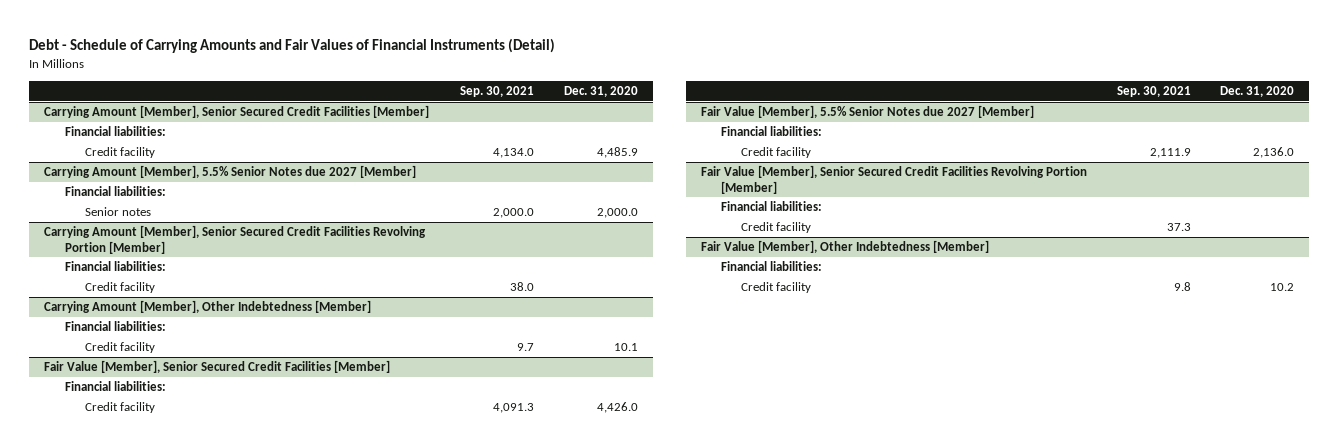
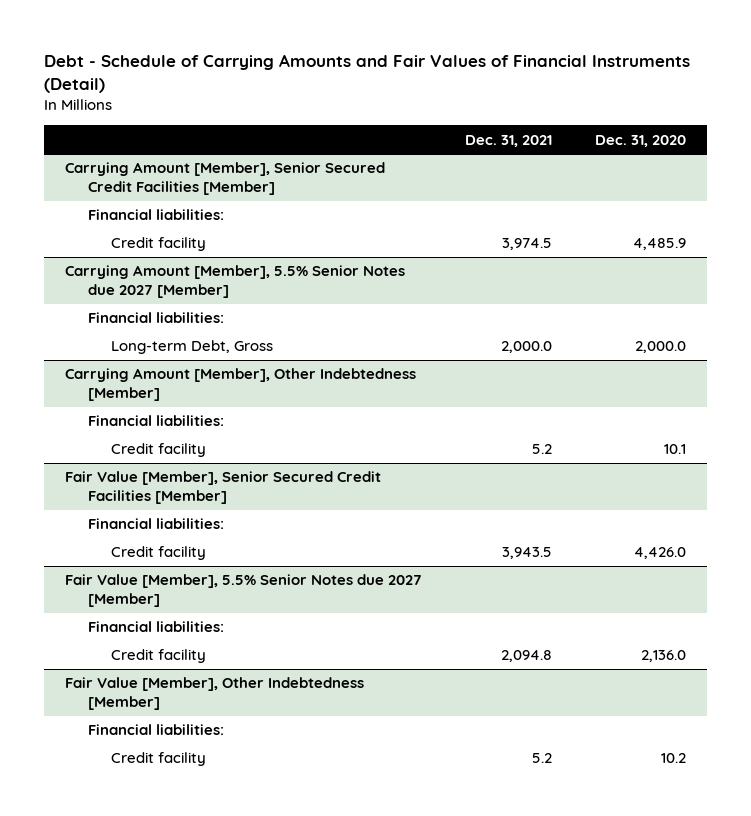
- | Sep. 30, 2021 | Dec. 31, 2020
+ | Dec. 31, 2021 | Dec. 31, 2020
@ Carrying Amount [Member], 5.5% Senior Notes due 2027 [Member]
- Senior notes | 2,000.0 | 2,000.0
- Carrying Amount [Member], Senior Secured Credit Facilities Revolving Portion [Member]
- Financial liabilities:
- Credit facility | 38.0 |
@ Carrying Amount [Member], 5.5% Senior Notes due 2027 [Member]
+ Long-term Debt, Gross | 2,000.0 | 2,000.0
- Fair Value [Member], Senior Secured Credit Facilities Revolving Portion [Member]
- Financial liabilities:
- Credit facility | 37.3 |

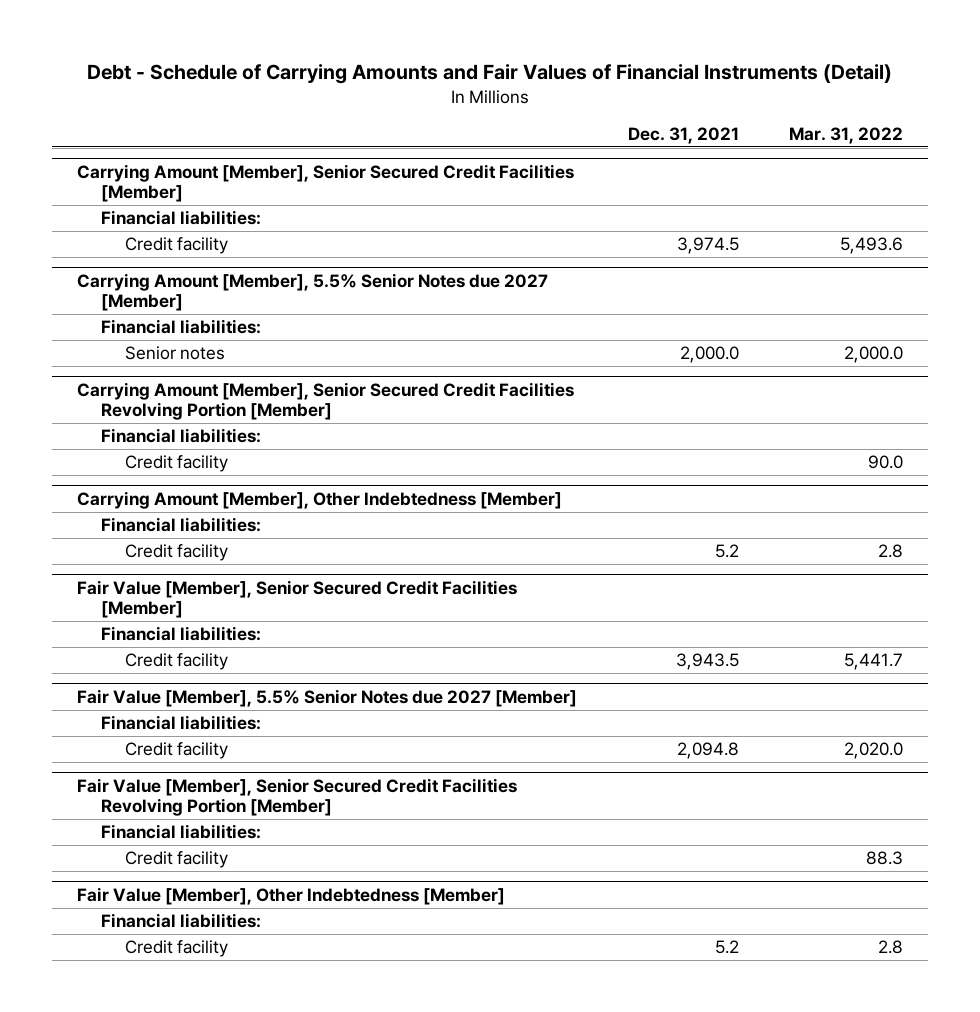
- | Dec. 31, 2021 | Dec. 31, 2020
+ | Dec. 31, 2021 | Mar. 31, 2022
@ Carrying Amount [Member], 5.5% Senior Notes due 2027 [Member]
- Long-term Debt, Gross | 2,000.0 | 2,000.0
+ Senior notes | 2,000.0 | 2,000.0
+ Carrying Amount [Member], Senior Secured Credit Facilities Revolving Portion [Member]
+ Financial liabilities:
+ Credit facility | | 90.0
+ Fair Value [Member], Senior Secured Credit Facilities Revolving Portion [Member]
+ Financial liabilities:
+ Credit facility | | 88.3

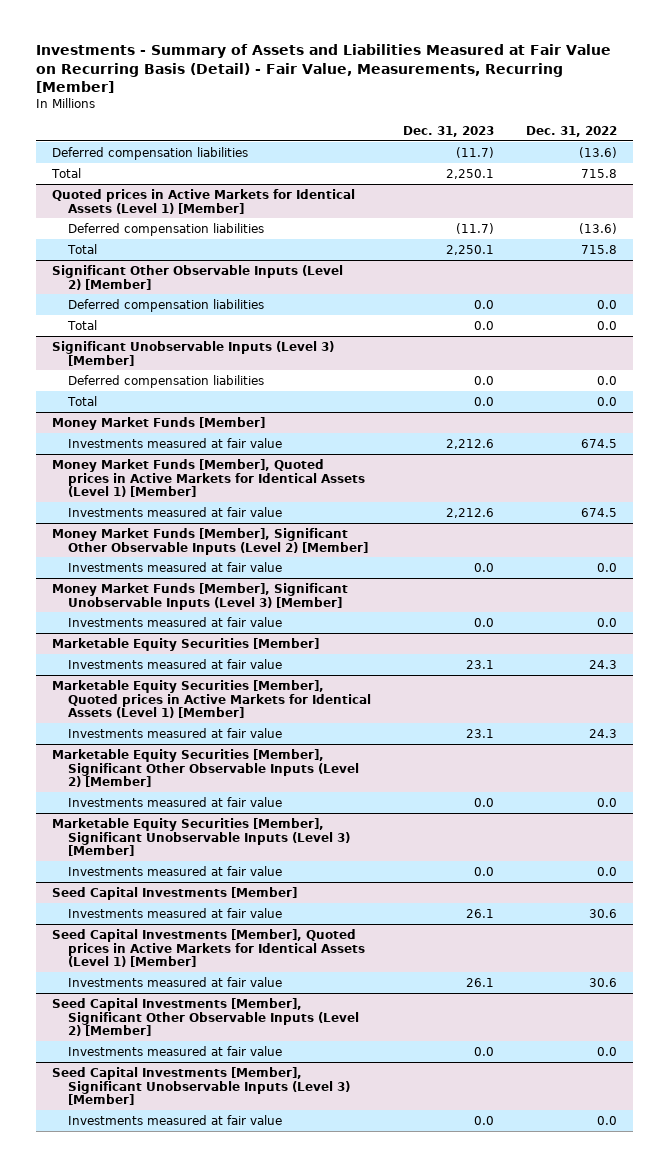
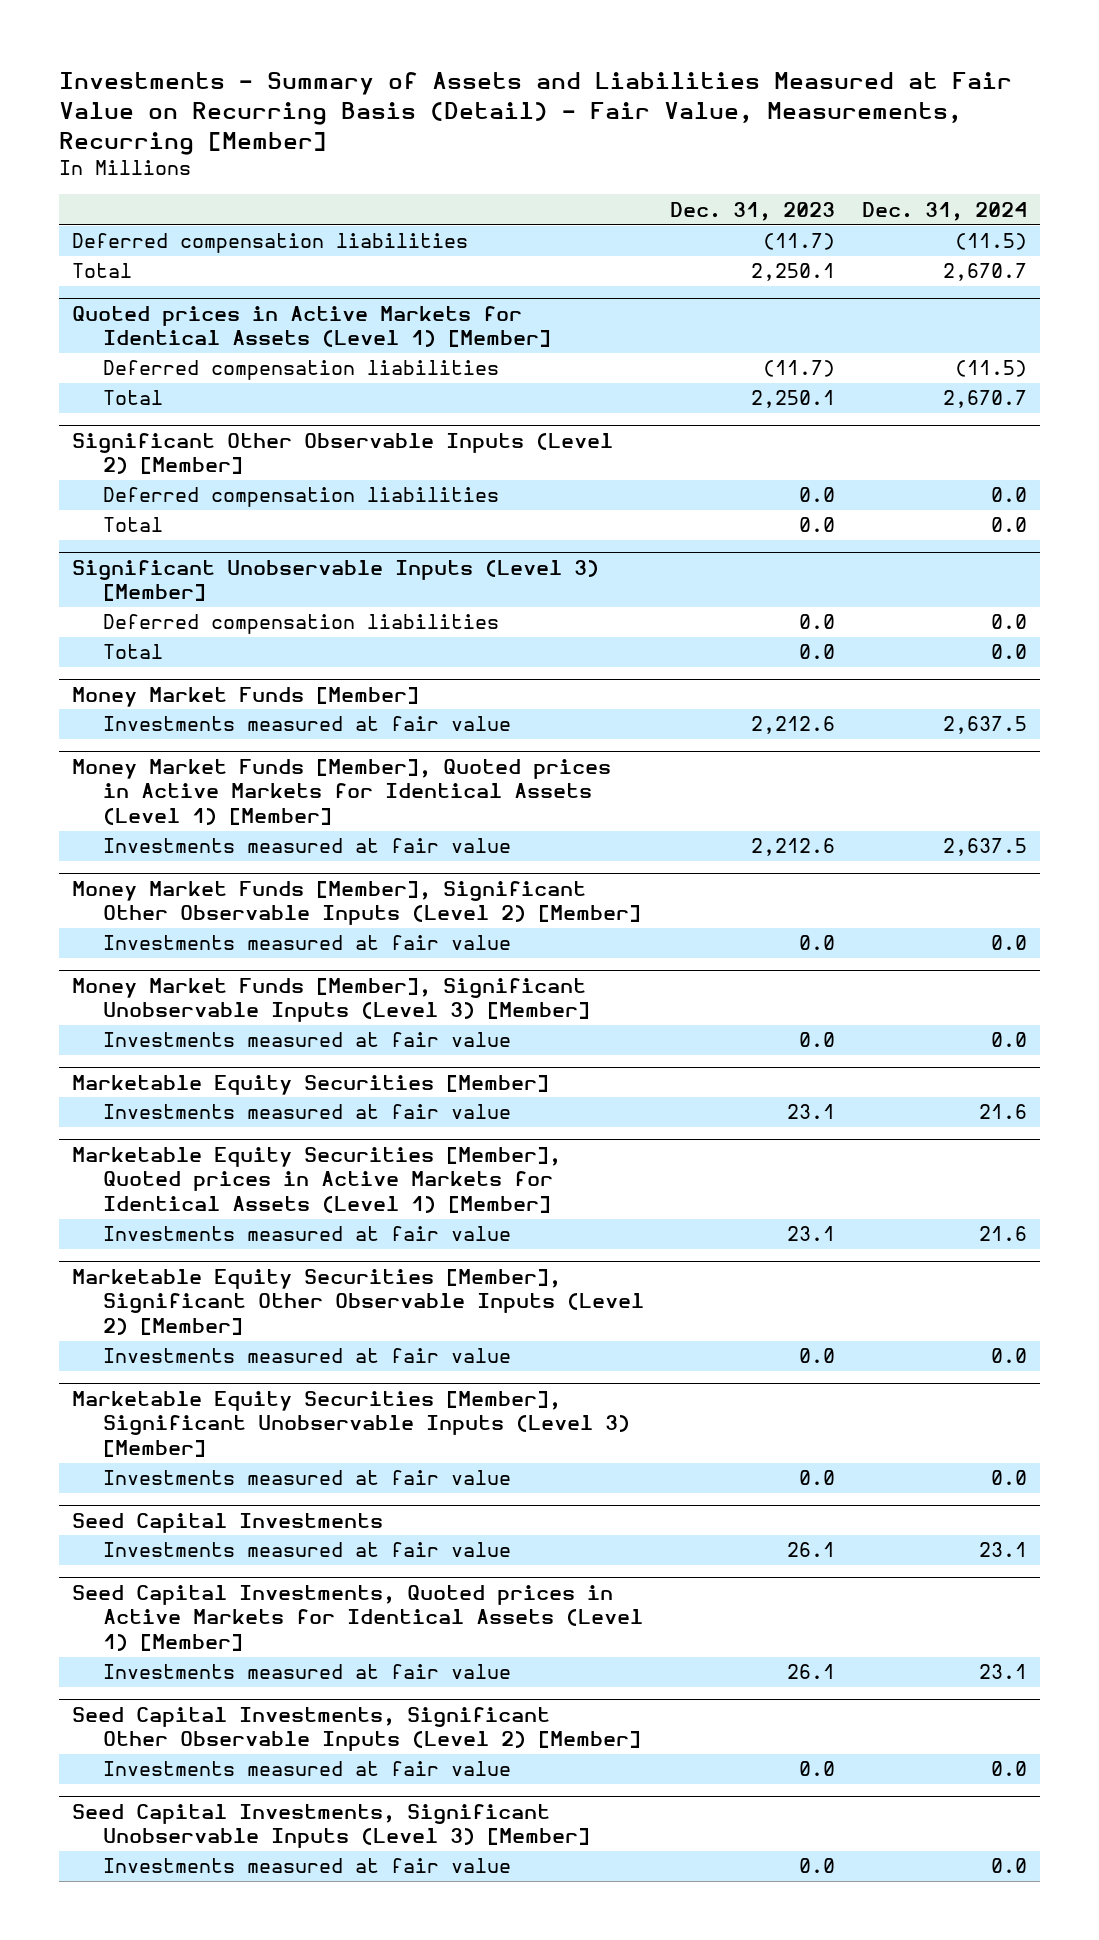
- | Dec. 31, 2023 | Dec. 31, 2022
+ | Dec. 31, 2023 | Dec. 31, 2024
- Seed Capital Investments [Member]
+ Seed Capital Investments
- Seed Capital Investments [Member], Quoted prices in Active Markets for Identical Assets (Level 1) [Member]
+ Seed Capital Investments, Quoted prices in Active Markets for Identical Assets (Level 1) [Member]
- Seed Capital Investments [Member], Significant Other Observable Inputs (Level 2) [Member]
+ Seed Capital Investments, Significant Other Observable Inputs (Level 2) [Member]
- Seed Capital Investments [Member], Significant Unobservable Inputs (Level 3) [Member]
+ Seed Capital Investments, Significant Unobservable Inputs (Level 3) [Member]

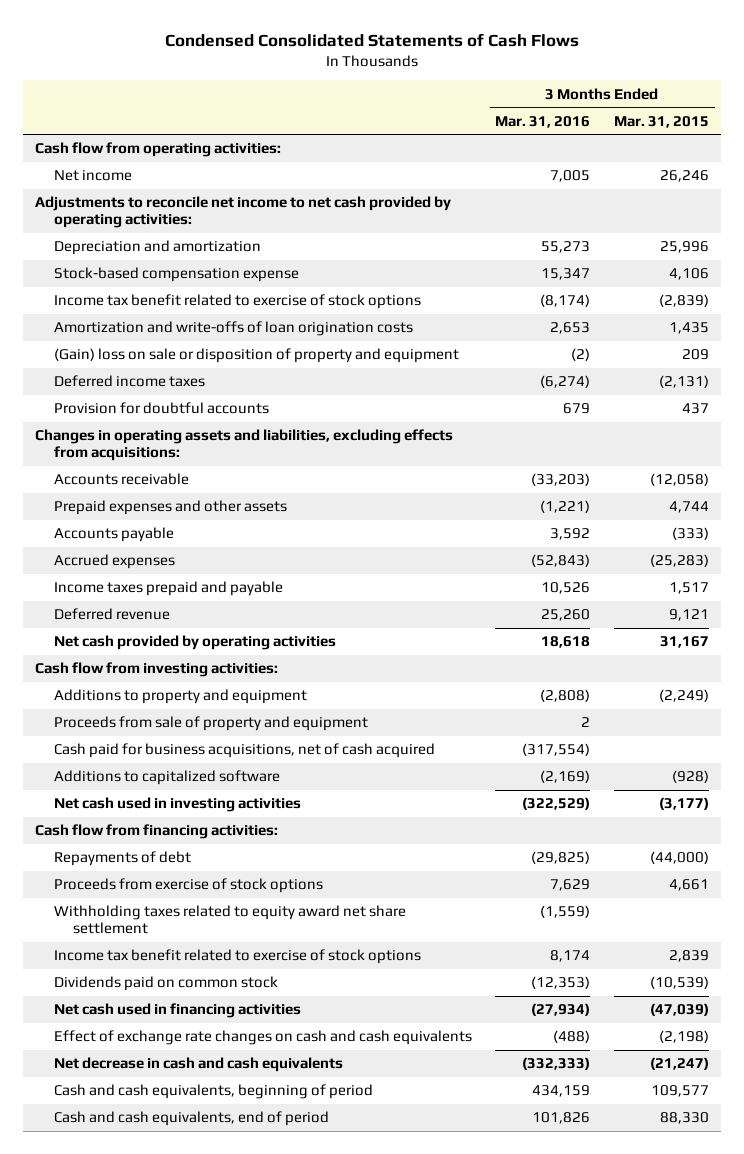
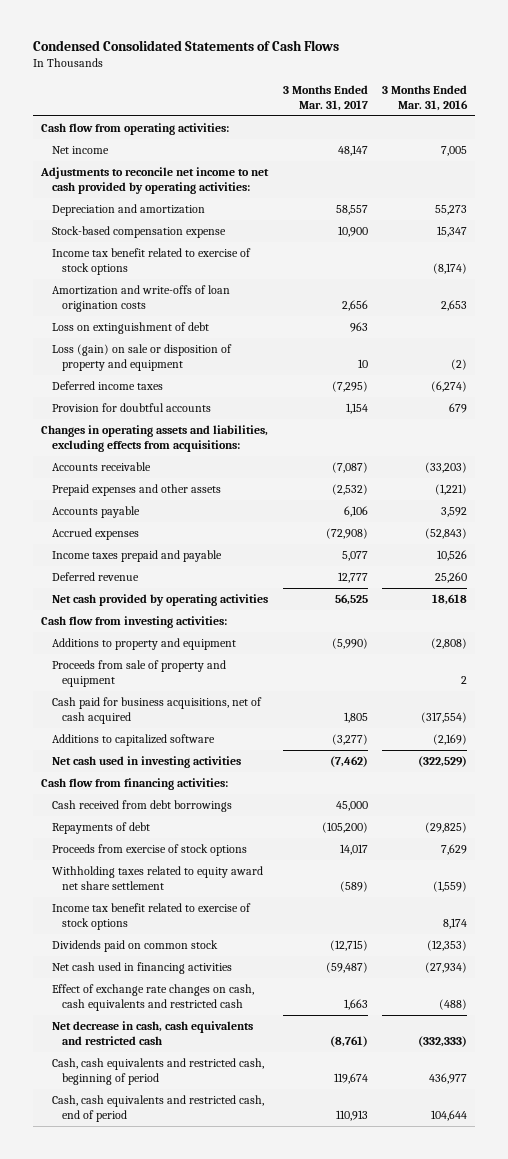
- | 3 Months Ended Mar. 31, 2016 | 3 Months Ended Mar. 31, 2015
+ | 3 Months Ended Mar. 31, 2017 | 3 Months Ended Mar. 31, 2016
- (Gain) loss on sale or disposition of property and equipment | (2) | 209
+ Loss on extinguishment of debt | 963 |
+ Loss (gain) on sale or disposition of property and equipment | 10 | (2)
+ Cash received from debt borrowings | 45,000 |
- Effect of exchange rate changes on cash and cash equivalents | (488) | (2,198)
- Net decrease in cash and cash equivalents | (332,333) | (21,247)
- Cash and cash equivalents, beginning of period | 434,159 | 109,577
- Cash and cash equivalents, end of period | 101,826 | 88,330
+ Effect of exchange rate changes on cash, cash equivalents and restricted cash | 1,663 | (488)
+ Net decrease in cash, cash equivalents and restricted cash | (8,761) | (332,333)
+ Cash, cash equivalents and restricted cash, beginning of period | 119,674 | 436,977
+ Cash, cash equivalents and restricted cash, end of period | 110,913 | 104,644

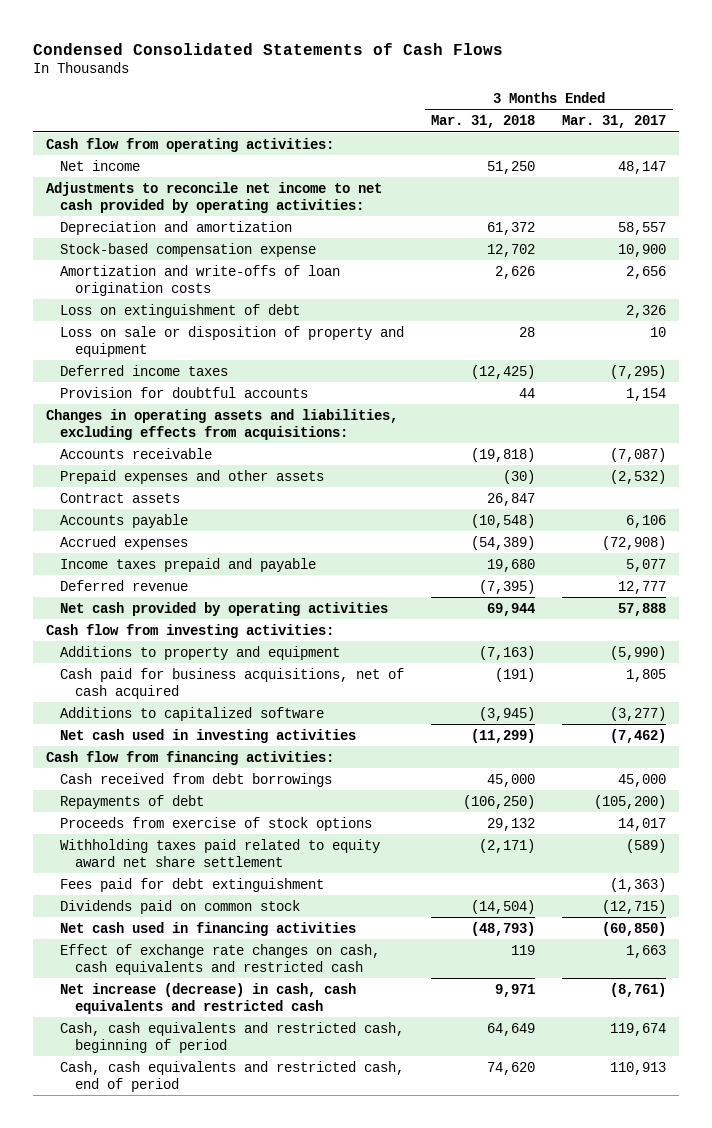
- | 3 Months Ended Mar. 31, 2017 | 3 Months Ended Mar. 31, 2016
+ | 3 Months Ended Mar. 31, 2018 | 3 Months Ended Mar. 31, 2017
- Income tax benefit related to exercise of stock options | | (8,174)
- Loss on extinguishment of debt | 963 |
- Loss (gain) on sale or disposition of property and equipment | 10 | (2)
+ Loss on extinguishment of debt | | 2,326
+ Loss on sale or disposition of property and equipment | 28 | 10
+ Contract assets | 26,847 |
- Net cash provided by operating activities | 56,525 | 18,618
+ Net cash provided by operating activities | 69,944 | 57,888
- Proceeds from sale of property and equipment | | 2
- Withholding taxes related to equity award net share settlement | (589) | (1,559)
- Income tax benefit related to exercise of stock options | | 8,174
+ Withholding taxes paid related to equity award net share settlement | (2,171) | (589)
+ Fees paid for debt extinguishment | | (1,363)
- Net cash used in financing activities | (59,487) | (27,934)
+ Net cash used in financing activities | (48,793) | (60,850)
- Net decrease in cash, cash equivalents and restricted cash | (8,761) | (332,333)
+ Net increase (decrease) in cash, cash equivalents and restricted cash | 9,971 | (8,761)

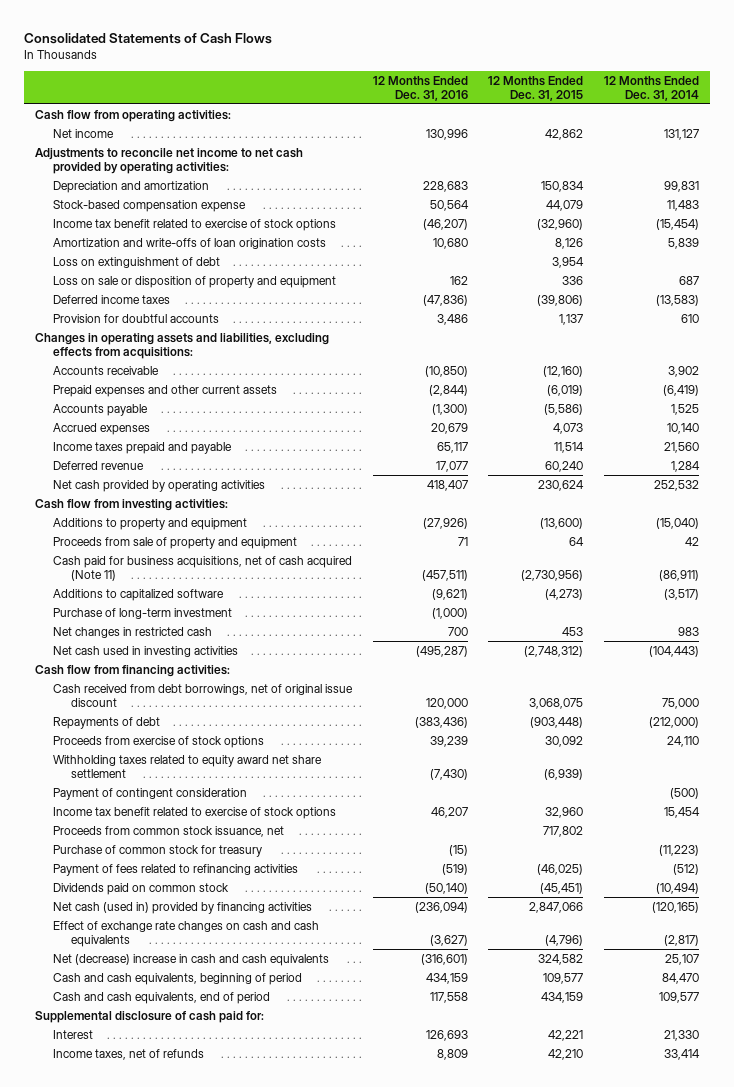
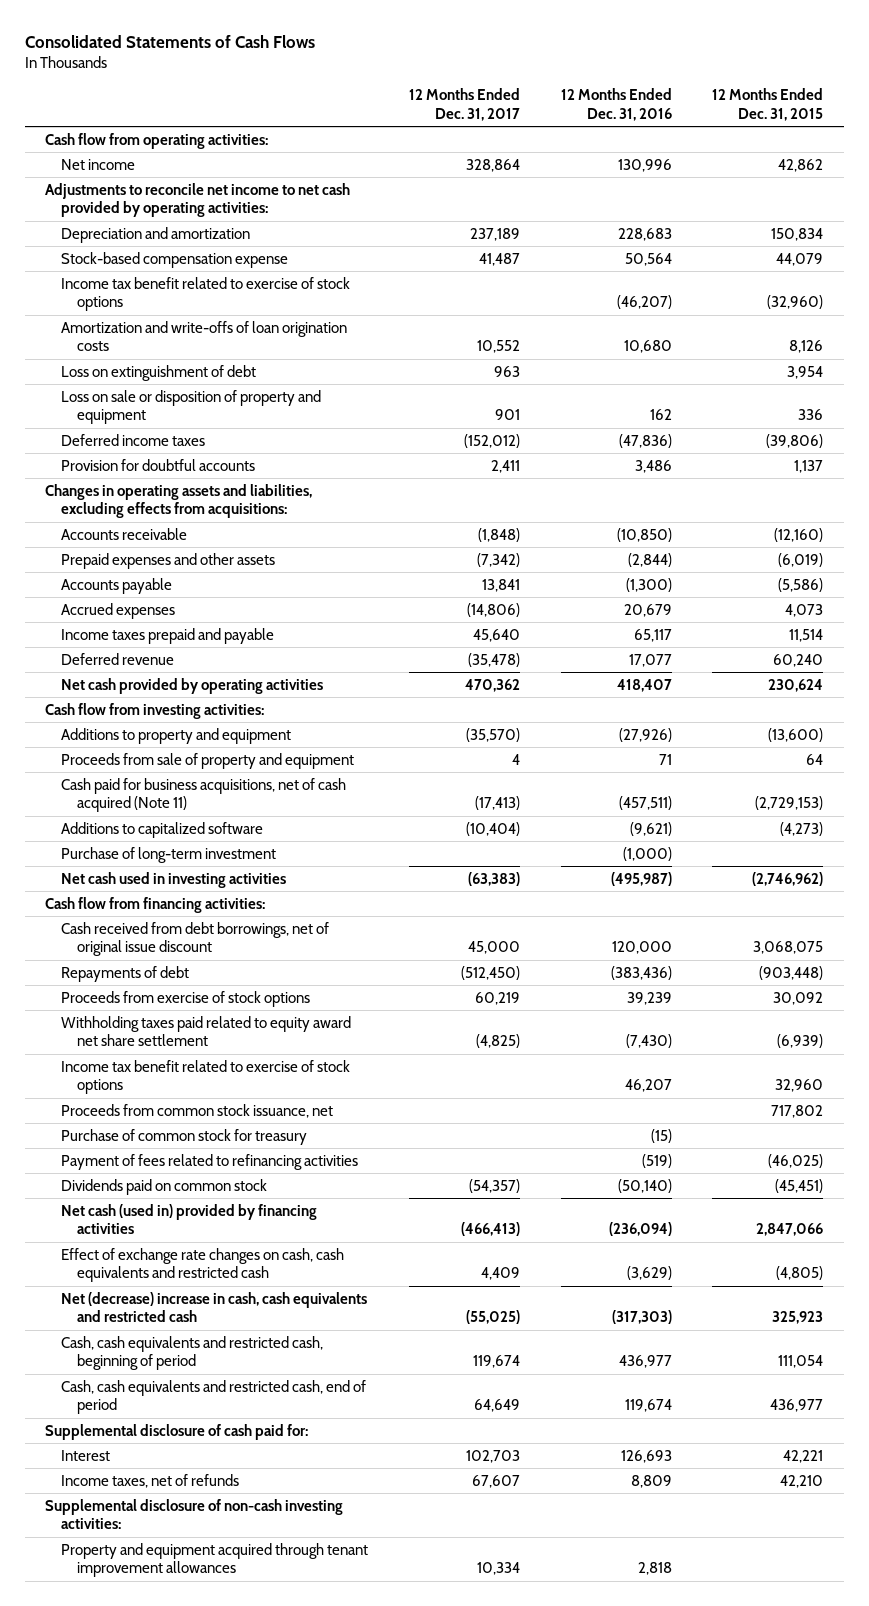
- | 12 Months Ended Dec. 31, 2016 | 12 Months Ended Dec. 31, 2015 | 12 Months Ended Dec. 31, 2014
+ | 12 Months Ended Dec. 31, 2017 | 12 Months Ended Dec. 31, 2016 | 12 Months Ended Dec. 31, 2015
- Prepaid expenses and other current assets | (2,844) | (6,019) | (6,419)
+ Prepaid expenses and other assets | (7,342) | (2,844) | (6,019)
- Cash paid for business acquisitions, net of cash acquired (Note 11) | (457,511) | (2,730,956) | (86,911)
+ Cash paid for business acquisitions, net of cash acquired (Note 11) | (17,413) | (457,511) | (2,729,153)
- Net changes in restricted cash | 700 | 453 | 983
- Net cash used in investing activities | (495,287) | (2,748,312) | (104,443)
+ Net cash used in investing activities | (63,383) | (495,987) | (2,746,962)
- Withholding taxes related to equity award net share settlement | (7,430) | (6,939) |
- Payment of contingent consideration | | | (500)
+ Withholding taxes paid related to equity award net share settlement | (4,825) | (7,430) | (6,939)
- Effect of exchange rate changes on cash and cash equivalents | (3,627) | (4,796) | (2,817)
- Net (decrease) increase in cash and cash equivalents | (316,601) | 324,582 | 25,107
- Cash and cash equivalents, beginning of period | 434,159 | 109,577 | 84,470
- Cash and cash equivalents, end of period | 117,558 | 434,159 | 109,577
+ Effect of exchange rate changes on cash, cash equivalents and restricted cash | 4,409 | (3,629) | (4,805)
+ Net (decrease) increase in cash, cash equivalents and restricted cash | (55,025) | (317,303) | 325,923
+ Cash, cash equivalents and restricted cash, beginning of period | 119,674 | 436,977 | 111,054
+ Cash, cash equivalents and restricted cash, end of period | 64,649 | 119,674 | 436,977
+ Supplemental disclosure of non-cash investing activities:
+ Property and equipment acquired through tenant improvement allowances | 10,334 | 2,818 |

